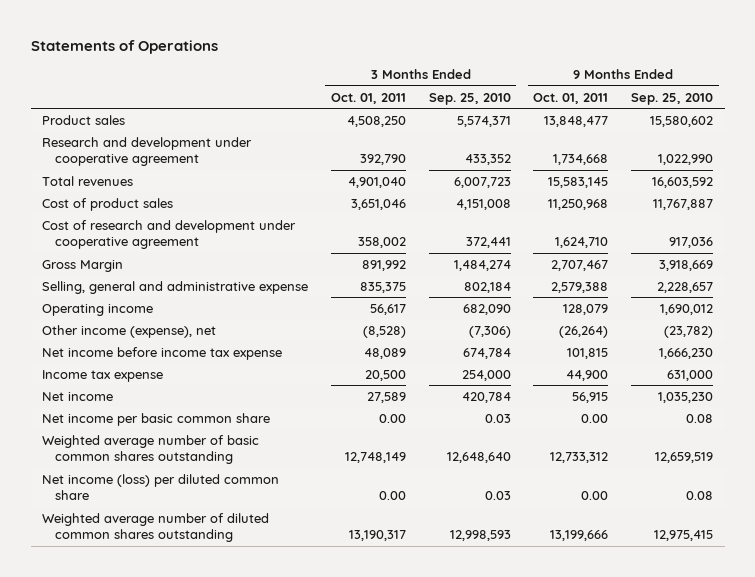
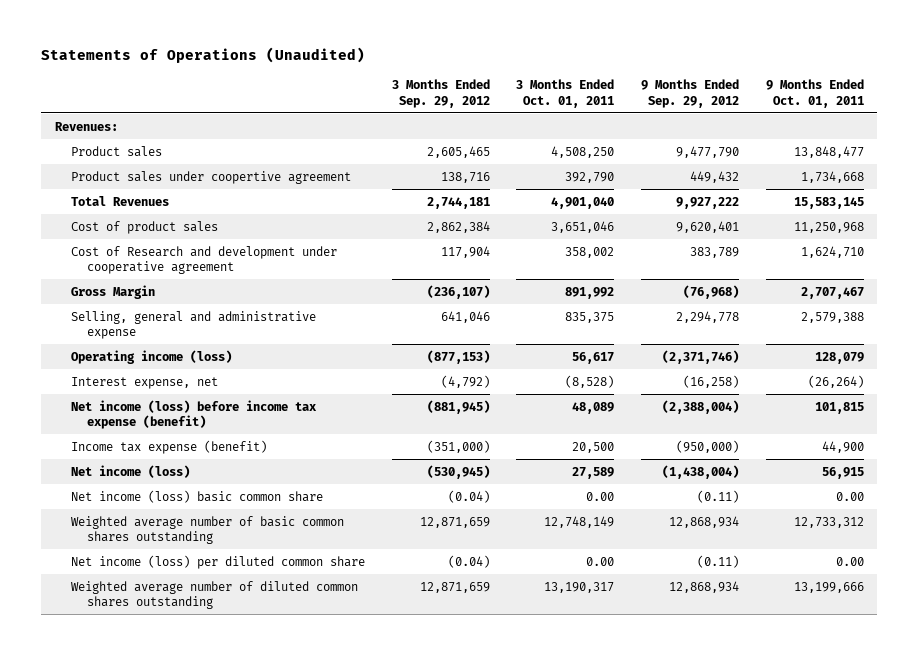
- Statements of Operations
+ Statements of Operations (Unaudited)
- | 3 Months Ended Oct. 01, 2011 | 3 Months Ended Sep. 25, 2010 | 9 Months Ended Oct. 01, 2011 | 9 Months Ended Sep. 25, 2010
+ | 3 Months Ended Sep. 29, 2012 | 3 Months Ended Oct. 01, 2011 | 9 Months Ended Sep. 29, 2012 | 9 Months Ended Oct. 01, 2011
+ Revenues:
- Research and development under cooperative agreement | 392,790 | 433,352 | 1,734,668 | 1,022,990
- Total revenues | 4,901,040 | 6,007,723 | 15,583,145 | 16,603,592
+ Product sales under coopertive agreement | 138,716 | 392,790 | 449,432 | 1,734,668
+ Total Revenues | 2,744,181 | 4,901,040 | 9,927,222 | 15,583,145
- Cost of research and development under cooperative agreement | 358,002 | 372,441 | 1,624,710 | 917,036
+ Cost of Research and development under cooperative agreement | 117,904 | 358,002 | 383,789 | 1,624,710
- Operating income | 56,617 | 682,090 | 128,079 | 1,690,012
- Other income (expense), net | (8,528) | (7,306) | (26,264) | (23,782)
- Net income before income tax expense | 48,089 | 674,784 | 101,815 | 1,666,230
- Income tax expense | 20,500 | 254,000 | 44,900 | 631,000
- Net income | 27,589 | 420,784 | 56,915 | 1,035,230
- Net income per basic common share | 0.00 | 0.03 | 0.00 | 0.08
+ Operating income (loss) | (877,153) | 56,617 | (2,371,746) | 128,079
+ Interest expense, net | (4,792) | (8,528) | (16,258) | (26,264)
+ Net income (loss) before income tax expense (benefit) | (881,945) | 48,089 | (2,388,004) | 101,815
+ Income tax expense (benefit) | (351,000) | 20,500 | (950,000) | 44,900
+ Net income (loss) | (530,945) | 27,589 | (1,438,004) | 56,915
+ Net income (loss) basic common share | (0.04) | 0.00 | (0.11) | 0.00

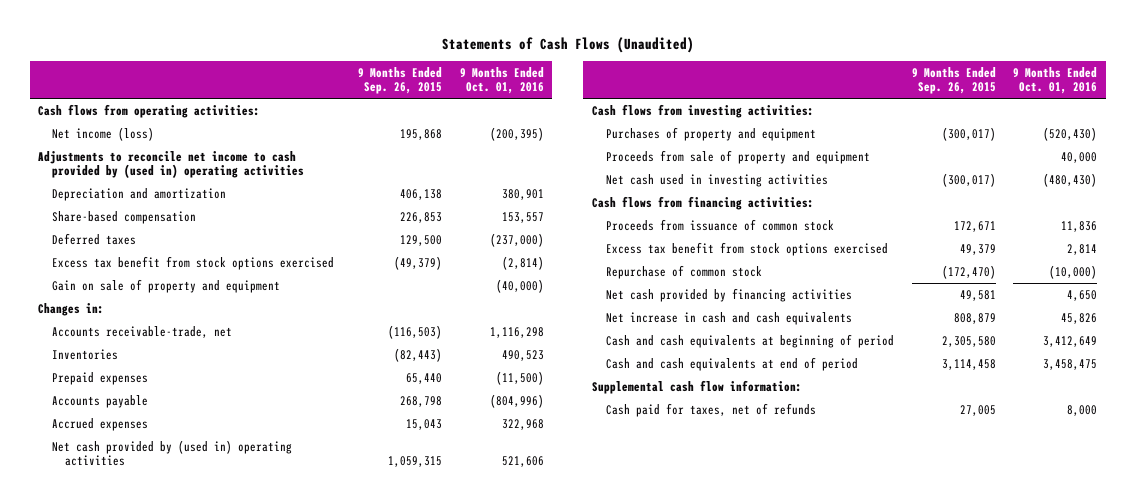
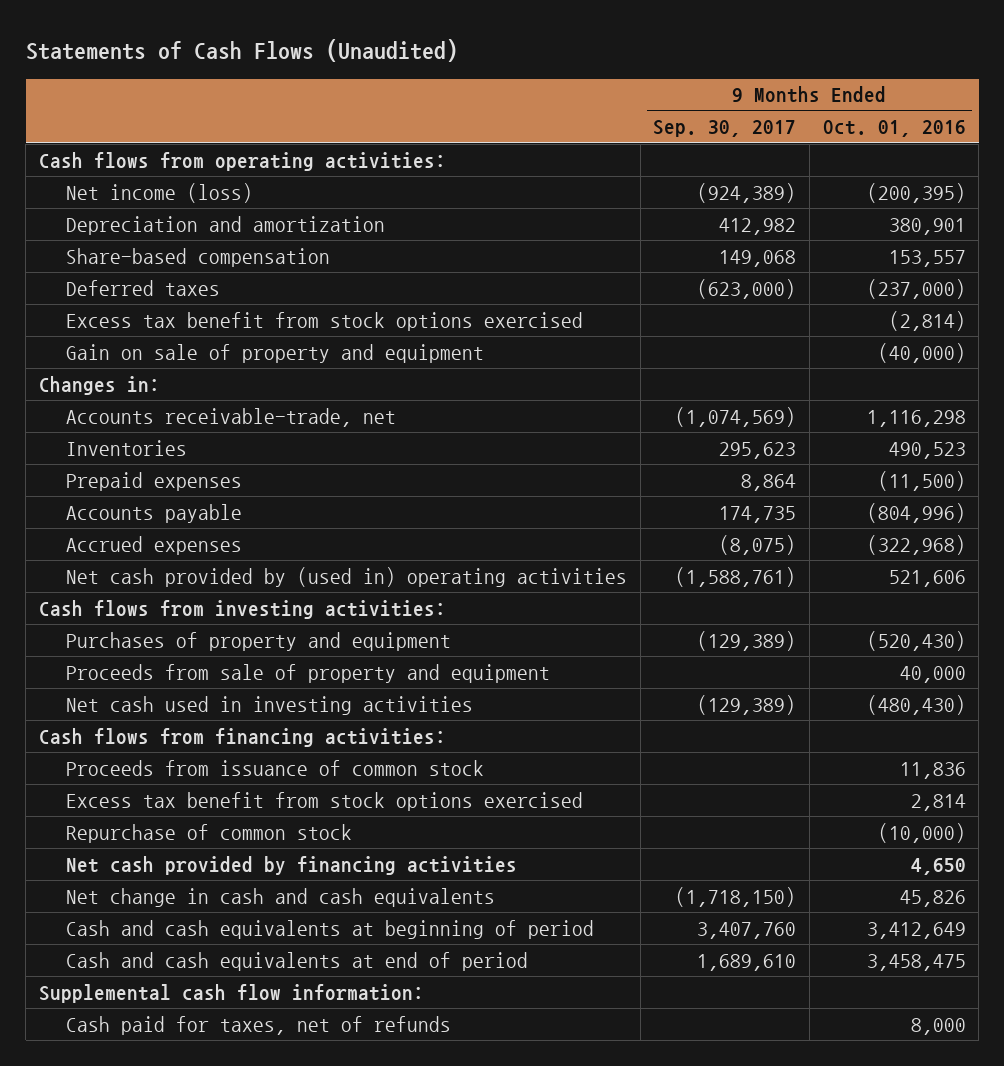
- | 9 Months Ended Sep. 26, 2015 | 9 Months Ended Oct. 01, 2016
+ | 9 Months Ended Sep. 30, 2017 | 9 Months Ended Oct. 01, 2016
- Adjustments to reconcile net income to cash provided by (used in) operating activities
- Accrued expenses | 15,043 | 322,968
+ Accrued expenses | (8,075) | (322,968)
- Net increase in cash and cash equivalents | 808,879 | 45,826
+ Net change in cash and cash equivalents | (1,718,150) | 45,826

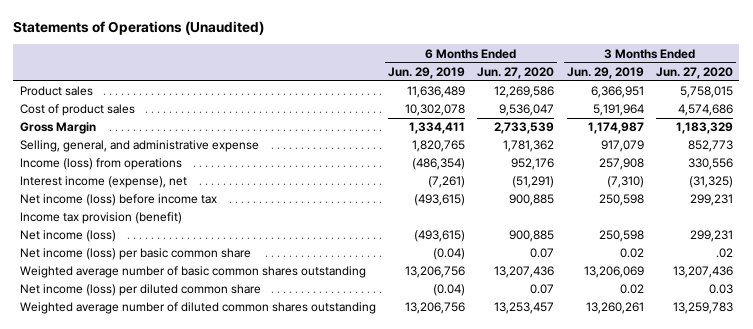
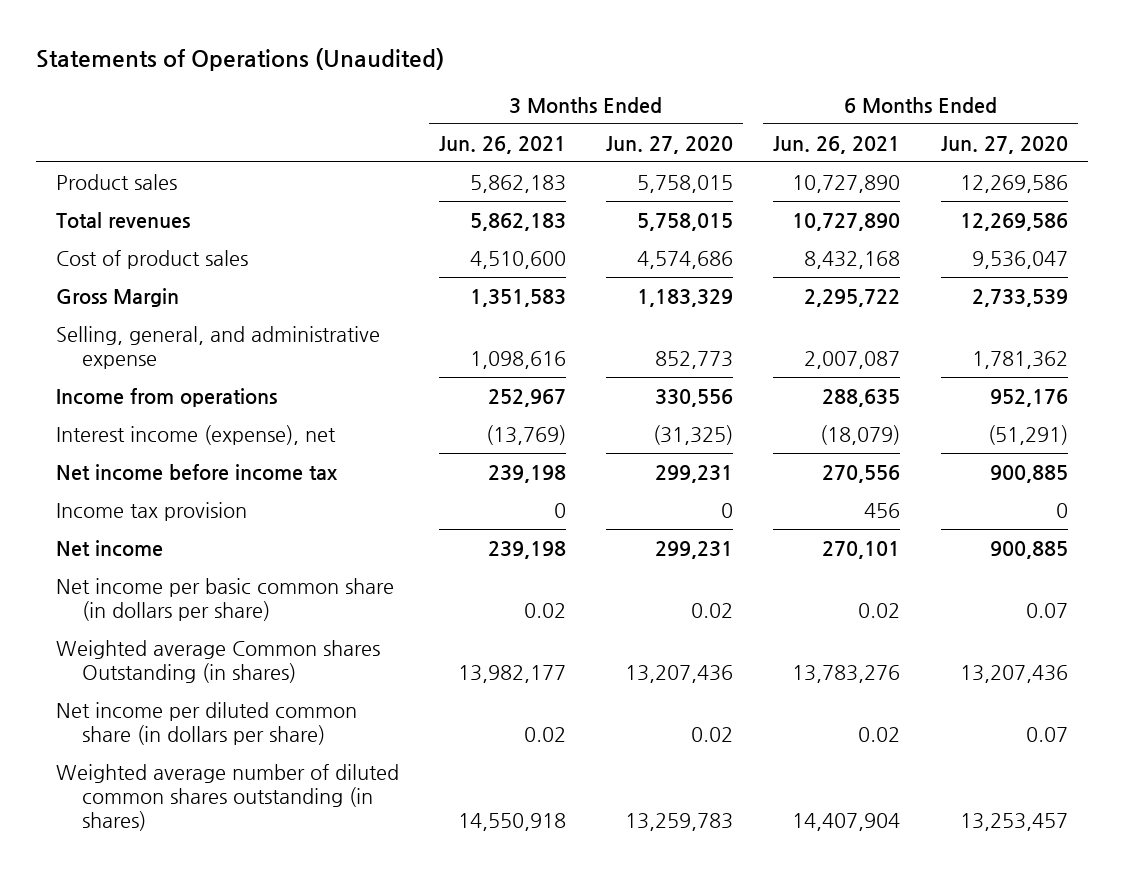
- | 6 Months Ended Jun. 29, 2019 | 6 Months Ended Jun. 27, 2020 | 3 Months Ended Jun. 29, 2019 | 3 Months Ended Jun. 27, 2020
+ | 3 Months Ended Jun. 26, 2021 | 3 Months Ended Jun. 27, 2020 | 6 Months Ended Jun. 26, 2021 | 6 Months Ended Jun. 27, 2020
+ Total revenues | 5,862,183 | 5,758,015 | 10,727,890 | 12,269,586
- Income (loss) from operations | (486,354) | 952,176 | 257,908 | 330,556
+ Income from operations | 252,967 | 330,556 | 288,635 | 952,176
- Net income (loss) before income tax | (493,615) | 900,885 | 250,598 | 299,231
- Income tax provision (benefit)
- Net income (loss) | (493,615) | 900,885 | 250,598 | 299,231
- Net income (loss) per basic common share | (0.04) | 0.07 | 0.02 | .02
- Weighted average number of basic common shares outstanding | 13,206,756 | 13,207,436 | 13,206,069 | 13,207,436
- Net income (loss) per diluted common share | (0.04) | 0.07 | 0.02 | 0.03
- Weighted average number of diluted common shares outstanding | 13,206,756 | 13,253,457 | 13,260,261 | 13,259,783
+ Net income before income tax | 239,198 | 299,231 | 270,556 | 900,885
+ Income tax provision | 0 | 0 | 456 | 0
+ Net income | 239,198 | 299,231 | 270,101 | 900,885
+ Net income per basic common share (in dollars per share) | 0.02 | 0.02 | 0.02 | 0.07
+ Weighted average Common shares Outstanding (in shares) | 13,982,177 | 13,207,436 | 13,783,276 | 13,207,436
+ Net income per diluted common share (in dollars per share) | 0.02 | 0.02 | 0.02 | 0.07
+ Weighted average number of diluted common shares outstanding (in shares) | 14,550,918 | 13,259,783 | 14,407,904 | 13,253,457

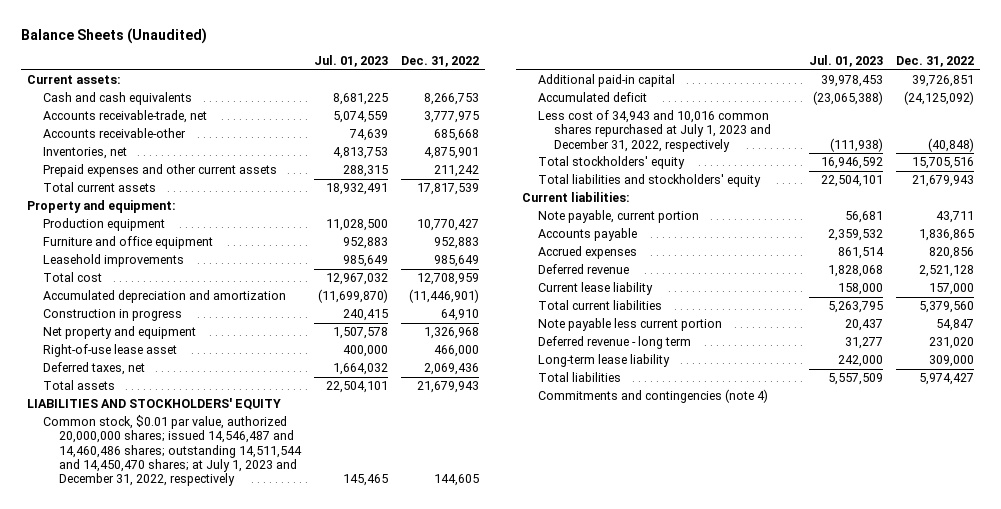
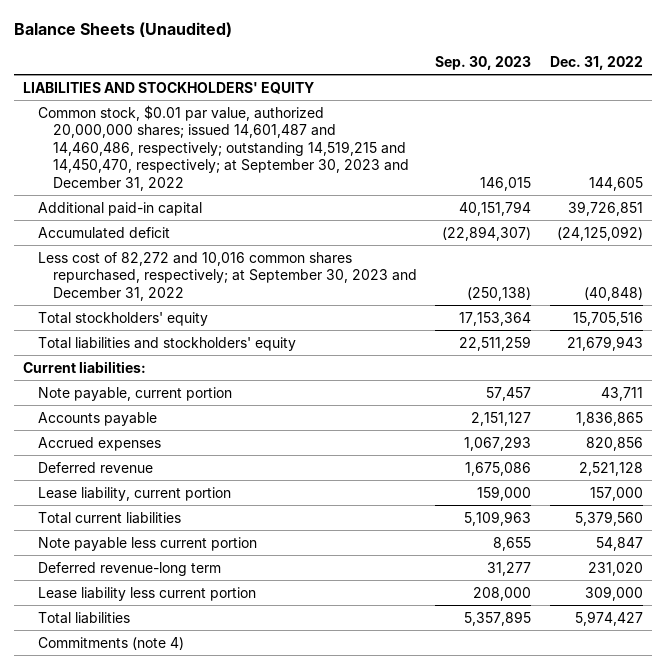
- | Jul. 01, 2023 | Dec. 31, 2022
+ | Sep. 30, 2023 | Dec. 31, 2022
- Current assets:
- Cash and cash equivalents | 8,681,225 | 8,266,753
- Accounts receivable-trade, net | 5,074,559 | 3,777,975
- Accounts receivable-other | 74,639 | 685,668
- Inventories, net | 4,813,753 | 4,875,901
- Prepaid expenses and other current assets | 288,315 | 211,242
- Total current assets | 18,932,491 | 17,817,539
- Property and equipment:
- Production equipment | 11,028,500 | 10,770,427
- Furniture and office equipment | 952,883 | 952,883
- Leasehold improvements | 985,649 | 985,649
- Total cost | 12,967,032 | 12,708,959
- Accumulated depreciation and amortization | (11,699,870) | (11,446,901)
- Construction in progress | 240,415 | 64,910
- Net property and equipment | 1,507,578 | 1,326,968
- Right-of-use lease asset | 400,000 | 466,000
- Deferred taxes, net | 1,664,032 | 2,069,436
- Total assets | 22,504,101 | 21,679,943
- Common stock, $0.01 par value, authorized 20,000,000 shares; issued 14,546,487 and 14,460,486 shares; outstanding 14,511,544 and 14,450,470 shares; at July 1, 2023 and December 31, 2022, respectively | 145,465 | 144,605
+ Common stock, $0.01 par value, authorized 20,000,000 shares; issued 14,601,487 and 14,460,486, respectively; outstanding 14,519,215 and 14,450,470, respectively; at September 30, 2023 and December 31, 2022 | 146,015 | 144,605
- Less cost of 34,943 and 10,016 common shares repurchased at July 1, 2023 and December 31, 2022, respectively | (111,938) | (40,848)
+ Less cost of 82,272 and 10,016 common shares repurchased, respectively; at September 30, 2023 and December 31, 2022 | (250,138) | (40,848)
- Current lease liability | 158,000 | 157,000
+ Lease liability, current portion | 159,000 | 157,000
- Deferred revenue - long term | 31,277 | 231,020
- Long-term lease liability | 242,000 | 309,000
+ Deferred revenue-long term | 31,277 | 231,020
+ Lease liability less current portion | 208,000 | 309,000
- Commitments and contingencies (note 4)
+ Commitments (note 4)

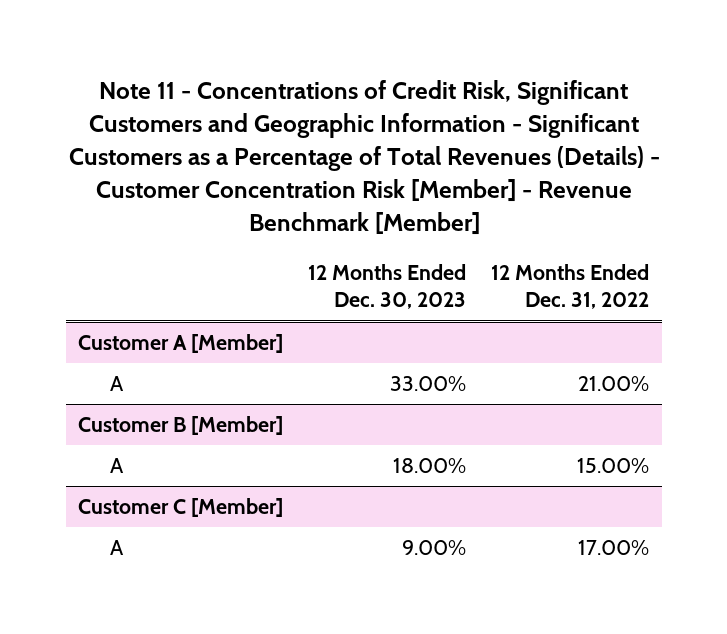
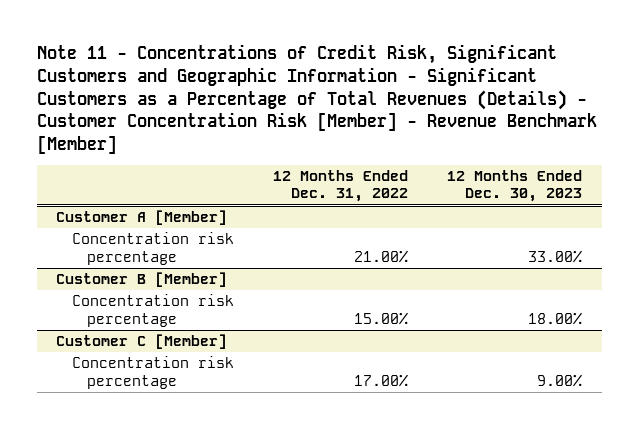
- | 12 Months Ended Dec. 30, 2023 | 12 Months Ended Dec. 31, 2022
+ | 12 Months Ended Dec. 31, 2022 | 12 Months Ended Dec. 30, 2023
@ Customer A [Member]
- A | 33.00% | 21.00%
+ Concentration risk percentage | 21.00% | 33.00%
@ Customer B [Member]
- A | 18.00% | 15.00%
+ Concentration risk percentage | 15.00% | 18.00%
@ Customer C [Member]
- A | 9.00% | 17.00%
+ Concentration risk percentage | 17.00% | 9.00%

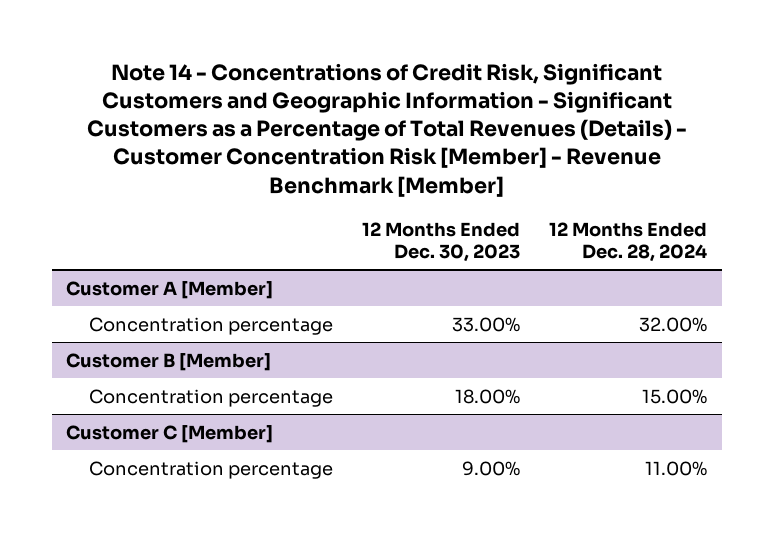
- Note 11 - Concentrations of Credit Risk, Significant Customers and Geographic Information - Significant Customers as a Percentage of Total Revenues (Details) - Customer Concentration Risk [Member] - Revenue Benchmark [Member]
+ Note 14 - Concentrations of Credit Risk, Significant Customers and Geographic Information - Significant Customers as a Percentage of Total Revenues (Details) - Customer Concentration Risk [Member] - Revenue Benchmark [Member]
- | 12 Months Ended Dec. 31, 2022 | 12 Months Ended Dec. 30, 2023
+ | 12 Months Ended Dec. 30, 2023 | 12 Months Ended Dec. 28, 2024
@ Customer A [Member]
- Concentration risk percentage | 21.00% | 33.00%
+ Concentration percentage | 33.00% | 32.00%
@ Customer B [Member]
- Concentration risk percentage | 15.00% | 18.00%
+ Concentration percentage | 18.00% | 15.00%
@ Customer C [Member]
- Concentration risk percentage | 17.00% | 9.00%
+ Concentration percentage | 9.00% | 11.00%

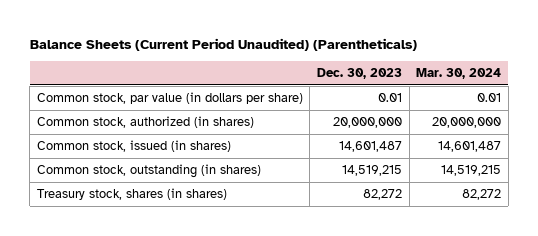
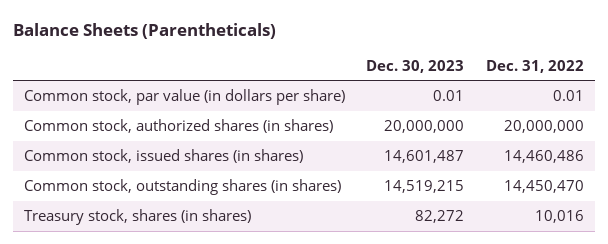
- Balance Sheets (Current Period Unaudited) (Parentheticals)
+ Balance Sheets (Parentheticals)
- | Dec. 30, 2023 | Mar. 30, 2024
+ | Dec. 30, 2023 | Dec. 31, 2022
- Common stock, authorized (in shares) | 20,000,000 | 20,000,000
- Common stock, issued (in shares) | 14,601,487 | 14,601,487
- Common stock, outstanding (in shares) | 14,519,215 | 14,519,215
+ Common stock, authorized shares (in shares) | 20,000,000 | 20,000,000
+ Common stock, issued shares (in shares) | 14,601,487 | 14,460,486
+ Common stock, outstanding shares (in shares) | 14,519,215 | 14,450,470

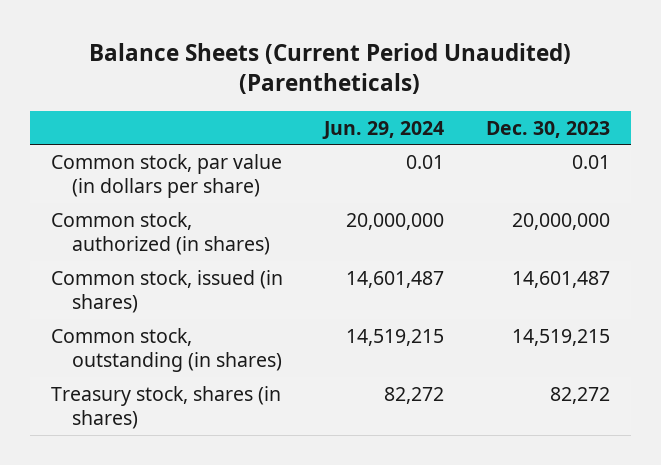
- Balance Sheets (Parentheticals)
+ Balance Sheets (Current Period Unaudited) (Parentheticals)
- | Dec. 30, 2023 | Dec. 31, 2022
+ | Jun. 29, 2024 | Dec. 30, 2023
- Common stock, authorized shares (in shares) | 20,000,000 | 20,000,000
- Common stock, issued shares (in shares) | 14,601,487 | 14,460,486
- Common stock, outstanding shares (in shares) | 14,519,215 | 14,450,470
+ Common stock, authorized (in shares) | 20,000,000 | 20,000,000
+ Common stock, issued (in shares) | 14,601,487 | 14,601,487
+ Common stock, outstanding (in shares) | 14,519,215 | 14,519,215

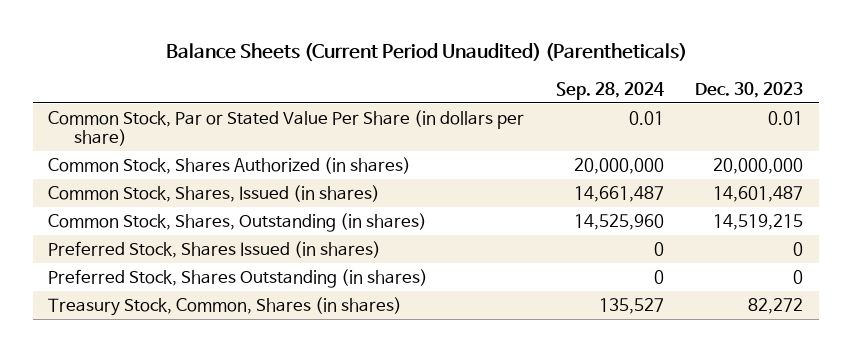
- | Jun. 29, 2024 | Dec. 30, 2023
+ | Sep. 28, 2024 | Dec. 30, 2023
- Common stock, par value (in dollars per share) | 0.01 | 0.01
- Common stock, authorized (in shares) | 20,000,000 | 20,000,000
- Common stock, issued (in shares) | 14,601,487 | 14,601,487
- Common stock, outstanding (in shares) | 14,519,215 | 14,519,215
- Treasury stock, shares (in shares) | 82,272 | 82,272
+ Common Stock, Par or Stated Value Per Share (in dollars per share) | 0.01 | 0.01
+ Common Stock, Shares Authorized (in shares) | 20,000,000 | 20,000,000
+ Common Stock, Shares, Issued (in shares) | 14,661,487 | 14,601,487
+ Common Stock, Shares, Outstanding (in shares) | 14,525,960 | 14,519,215
+ Preferred Stock, Shares Issued (in shares) | 0 | 0
+ Preferred Stock, Shares Outstanding (in shares) | 0 | 0
+ Treasury Stock, Common, Shares (in shares) | 135,527 | 82,272

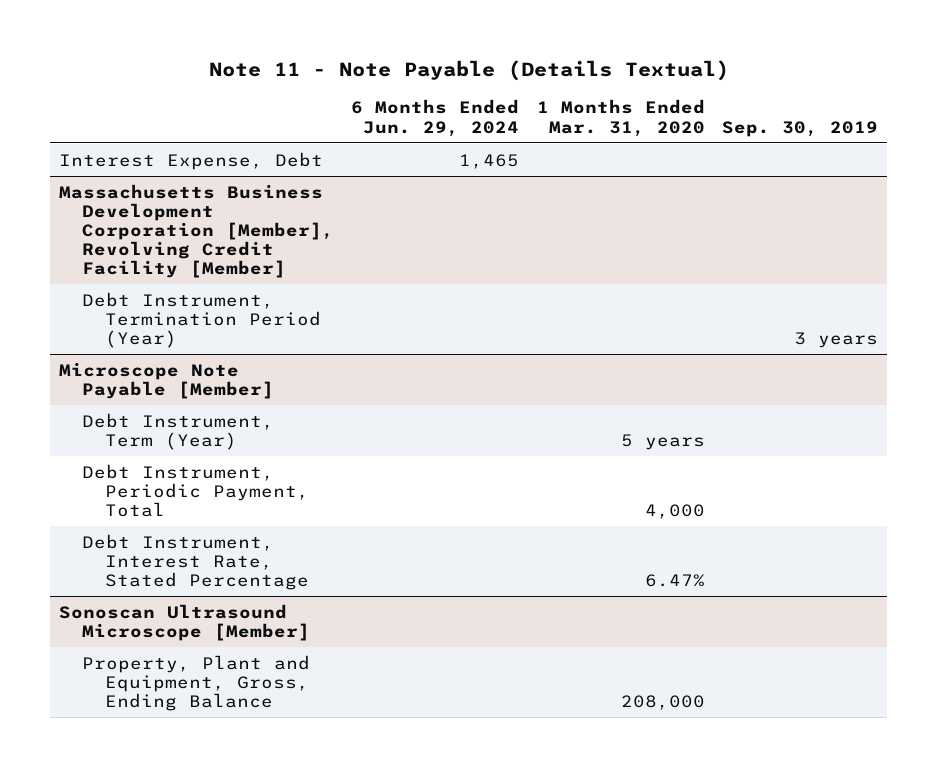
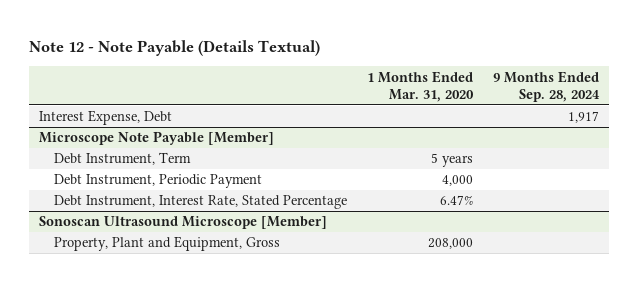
- Note 11 - Note Payable (Details Textual)
+ Note 12 - Note Payable (Details Textual)
- | 6 Months Ended Jun. 29, 2024 | 1 Months Ended Mar. 31, 2020 | Sep. 30, 2019
+ | 1 Months Ended Mar. 31, 2020 | 9 Months Ended Sep. 28, 2024
- Massachusetts Business Development Corporation [Member], Revolving Credit Facility [Member]
- Debt Instrument, Termination Period (Year) | | | 3 years
@ Microscope Note Payable [Member]
- Debt Instrument, Term (Year) | | 5 years |
- Debt Instrument, Periodic Payment, Total | | 4,000 |
+ Debt Instrument, Term | 5 years |
+ Debt Instrument, Periodic Payment | 4,000 |
@ Sonoscan Ultrasound Microscope [Member]
- Property, Plant and Equipment, Gross, Ending Balance | | 208,000 |
+ Property, Plant and Equipment, Gross | 208,000 |

